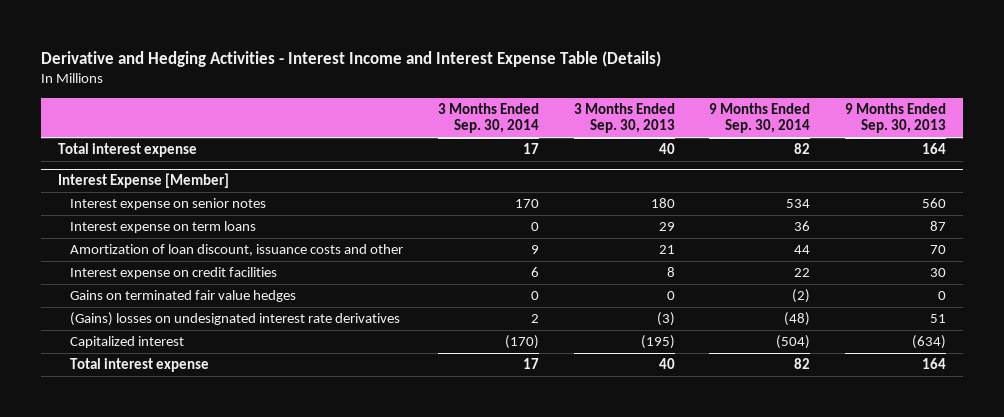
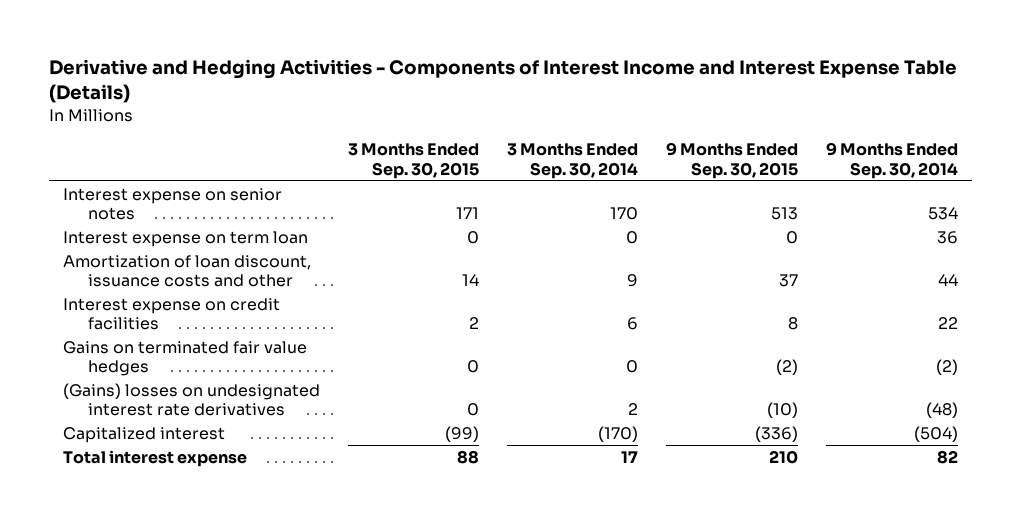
- Derivative and Hedging Activities - Interest Income and Interest Expense Table (Details)
+ Derivative and Hedging Activities - Components of Interest Income and Interest Expense Table (Details)
- | 3 Months Ended Sep. 30, 2014 | 3 Months Ended Sep. 30, 2013 | 9 Months Ended Sep. 30, 2014 | 9 Months Ended Sep. 30, 2013
+ | 3 Months Ended Sep. 30, 2015 | 3 Months Ended Sep. 30, 2014 | 9 Months Ended Sep. 30, 2015 | 9 Months Ended Sep. 30, 2014
- Total interest expense | 17 | 40 | 82 | 164
- Interest Expense [Member]
- Interest expense on term loans | 0 | 29 | 36 | 87
+ Interest expense on term loan | 0 | 0 | 0 | 36

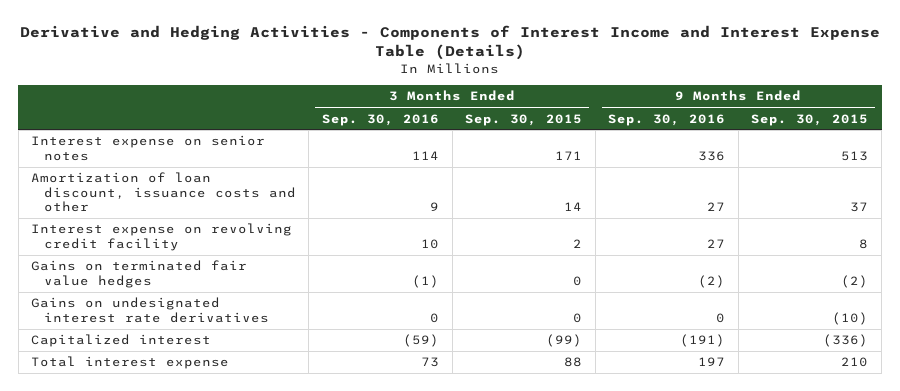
- | 3 Months Ended Sep. 30, 2015 | 3 Months Ended Sep. 30, 2014 | 9 Months Ended Sep. 30, 2015 | 9 Months Ended Sep. 30, 2014
+ | 3 Months Ended Sep. 30, 2016 | 3 Months Ended Sep. 30, 2015 | 9 Months Ended Sep. 30, 2016 | 9 Months Ended Sep. 30, 2015
- Interest expense on term loan | 0 | 0 | 0 | 36
- Interest expense on credit facilities | 2 | 6 | 8 | 22
+ Interest expense on revolving credit facility | 10 | 2 | 27 | 8
- (Gains) losses on undesignated interest rate derivatives | 0 | 2 | (10) | (48)
+ Gains on undesignated interest rate derivatives | 0 | 0 | 0 | (10)

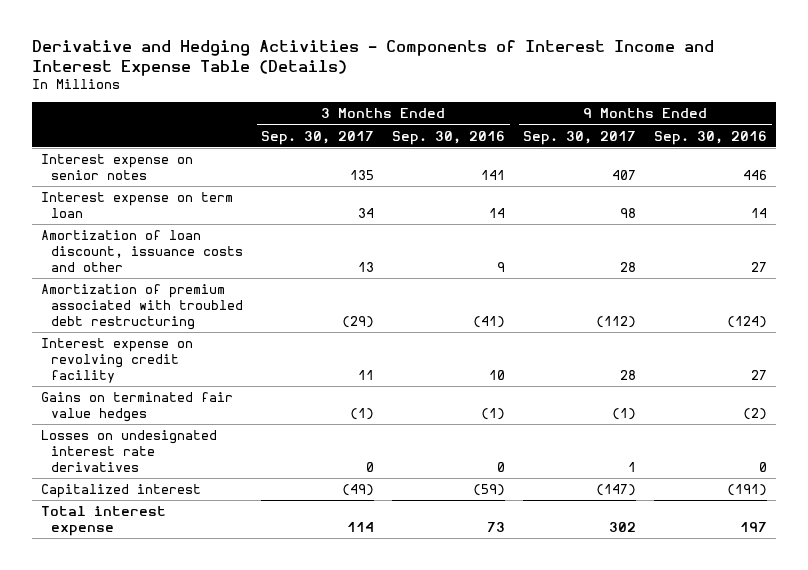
- | 3 Months Ended Sep. 30, 2016 | 3 Months Ended Sep. 30, 2015 | 9 Months Ended Sep. 30, 2016 | 9 Months Ended Sep. 30, 2015
+ | 3 Months Ended Sep. 30, 2017 | 3 Months Ended Sep. 30, 2016 | 9 Months Ended Sep. 30, 2017 | 9 Months Ended Sep. 30, 2016
- Interest expense on senior notes | 114 | 171 | 336 | 513
+ Interest expense on senior notes | 135 | 141 | 407 | 446
+ Interest expense on term loan | 34 | 14 | 98 | 14
+ Amortization of premium associated with troubled debt restructuring | (29) | (41) | (112) | (124)
- Gains on undesignated interest rate derivatives | 0 | 0 | 0 | (10)
+ Losses on undesignated interest rate derivatives | 0 | 0 | 1 | 0

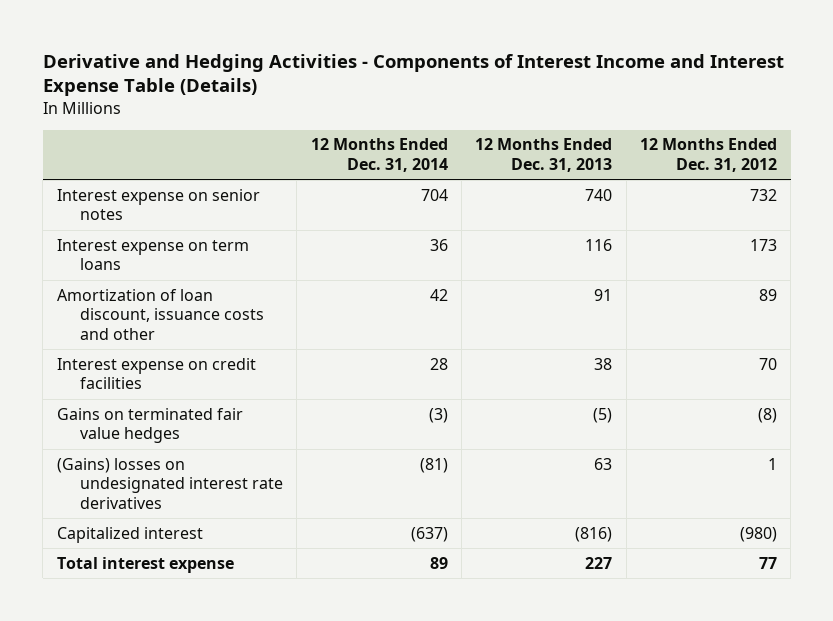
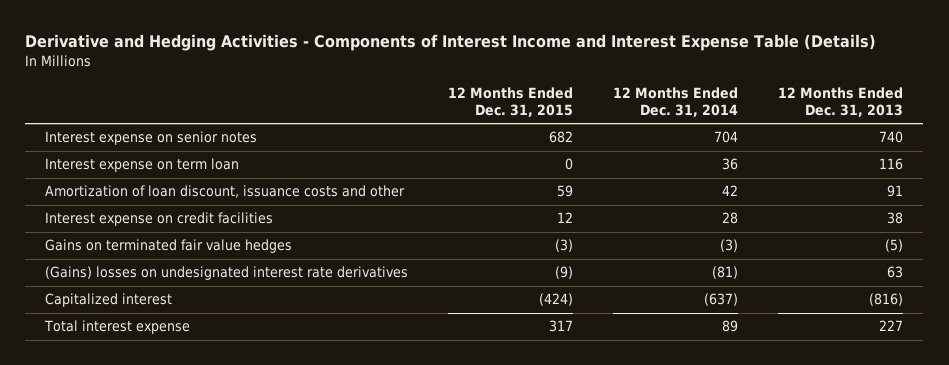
- | 12 Months Ended Dec. 31, 2014 | 12 Months Ended Dec. 31, 2013 | 12 Months Ended Dec. 31, 2012
+ | 12 Months Ended Dec. 31, 2015 | 12 Months Ended Dec. 31, 2014 | 12 Months Ended Dec. 31, 2013
- Interest expense on term loans | 36 | 116 | 173
+ Interest expense on term loan | 0 | 36 | 116

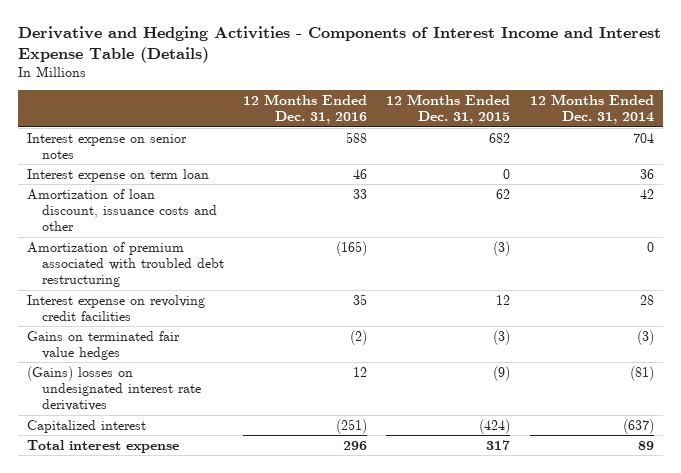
- | 12 Months Ended Dec. 31, 2015 | 12 Months Ended Dec. 31, 2014 | 12 Months Ended Dec. 31, 2013
+ | 12 Months Ended Dec. 31, 2016 | 12 Months Ended Dec. 31, 2015 | 12 Months Ended Dec. 31, 2014
- Amortization of loan discount, issuance costs and other | 59 | 42 | 91
- Interest expense on credit facilities | 12 | 28 | 38
+ Amortization of loan discount, issuance costs and other | 33 | 62 | 42
+ Amortization of premium associated with troubled debt restructuring | (165) | (3) | 0
+ Interest expense on revolving credit facilities | 35 | 12 | 28

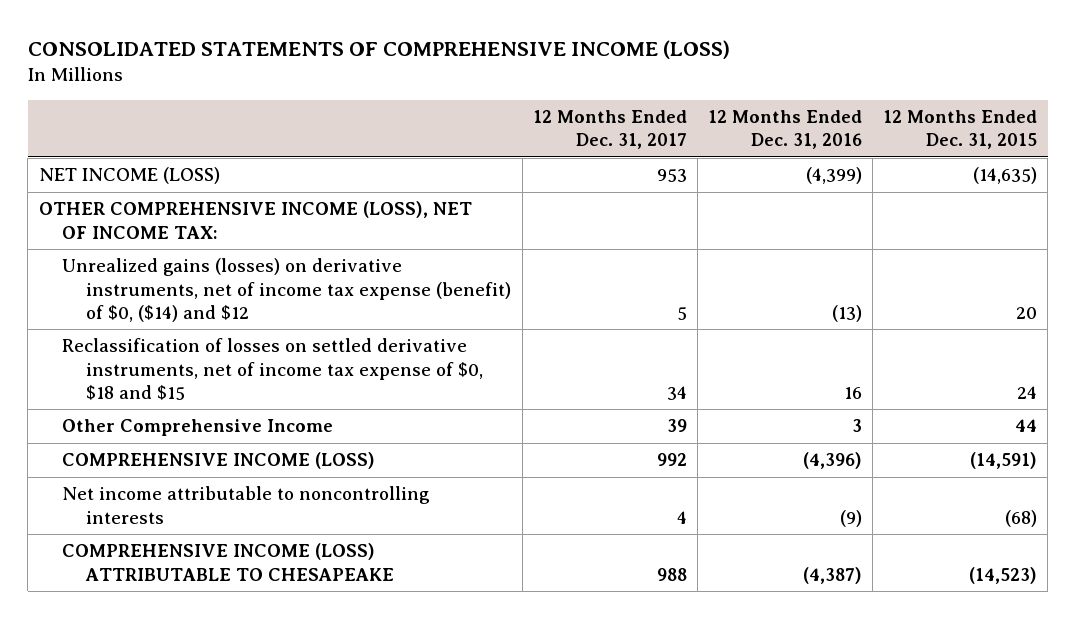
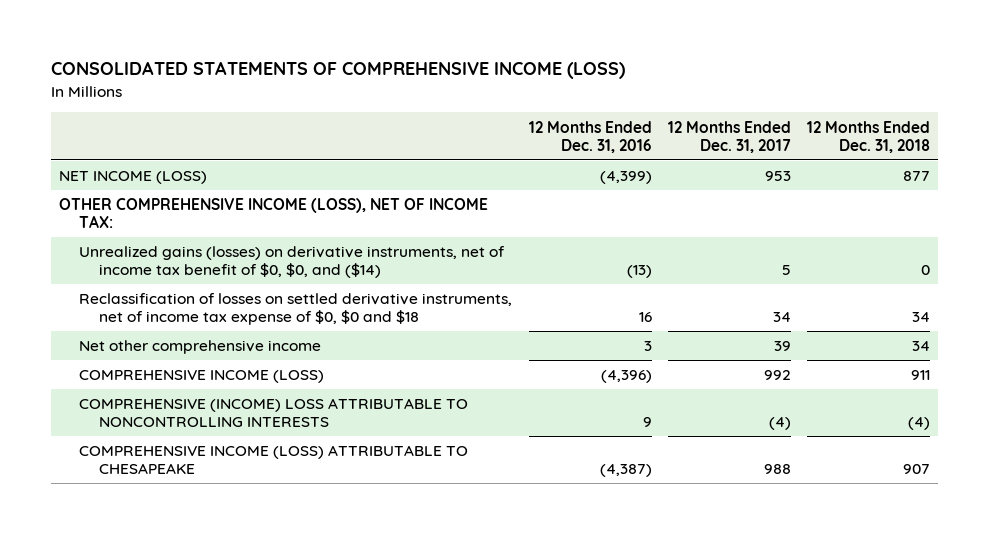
- | 12 Months Ended Dec. 31, 2017 | 12 Months Ended Dec. 31, 2016 | 12 Months Ended Dec. 31, 2015
+ | 12 Months Ended Dec. 31, 2016 | 12 Months Ended Dec. 31, 2017 | 12 Months Ended Dec. 31, 2018
- Unrealized gains (losses) on derivative instruments, net of income tax expense (benefit) of $0, ($14) and $12 | 5 | (13) | 20
- Reclassification of losses on settled derivative instruments, net of income tax expense of $0, $18 and $15 | 34 | 16 | 24
- Other Comprehensive Income | 39 | 3 | 44
+ Unrealized gains (losses) on derivative instruments, net of income tax benefit of $0, $0, and ($14) | (13) | 5 | 0
+ Reclassification of losses on settled derivative instruments, net of income tax expense of $0, $0 and $18 | 16 | 34 | 34
+ Net other comprehensive income | 3 | 39 | 34
- Net income attributable to noncontrolling interests | 4 | (9) | (68)
+ COMPREHENSIVE (INCOME) LOSS ATTRIBUTABLE TO NONCONTROLLING INTERESTS | 9 | (4) | (4)

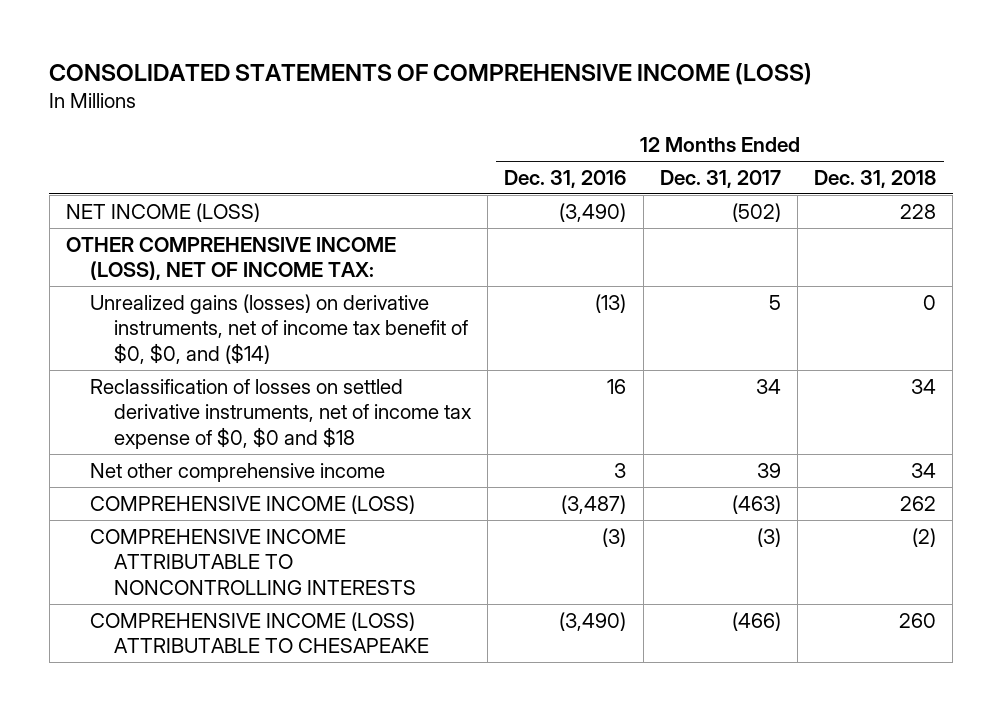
- NET INCOME (LOSS) | (4,399) | 953 | 877
+ NET INCOME (LOSS) | (3,490) | (502) | 228
- COMPREHENSIVE INCOME (LOSS) | (4,396) | 992 | 911
- COMPREHENSIVE (INCOME) LOSS ATTRIBUTABLE TO NONCONTROLLING INTERESTS | 9 | (4) | (4)
- COMPREHENSIVE INCOME (LOSS) ATTRIBUTABLE TO CHESAPEAKE | (4,387) | 988 | 907
+ COMPREHENSIVE INCOME (LOSS) | (3,487) | (463) | 262
+ COMPREHENSIVE INCOME ATTRIBUTABLE TO NONCONTROLLING INTERESTS | (3) | (3) | (2)
+ COMPREHENSIVE INCOME (LOSS) ATTRIBUTABLE TO CHESAPEAKE | (3,490) | (466) | 260

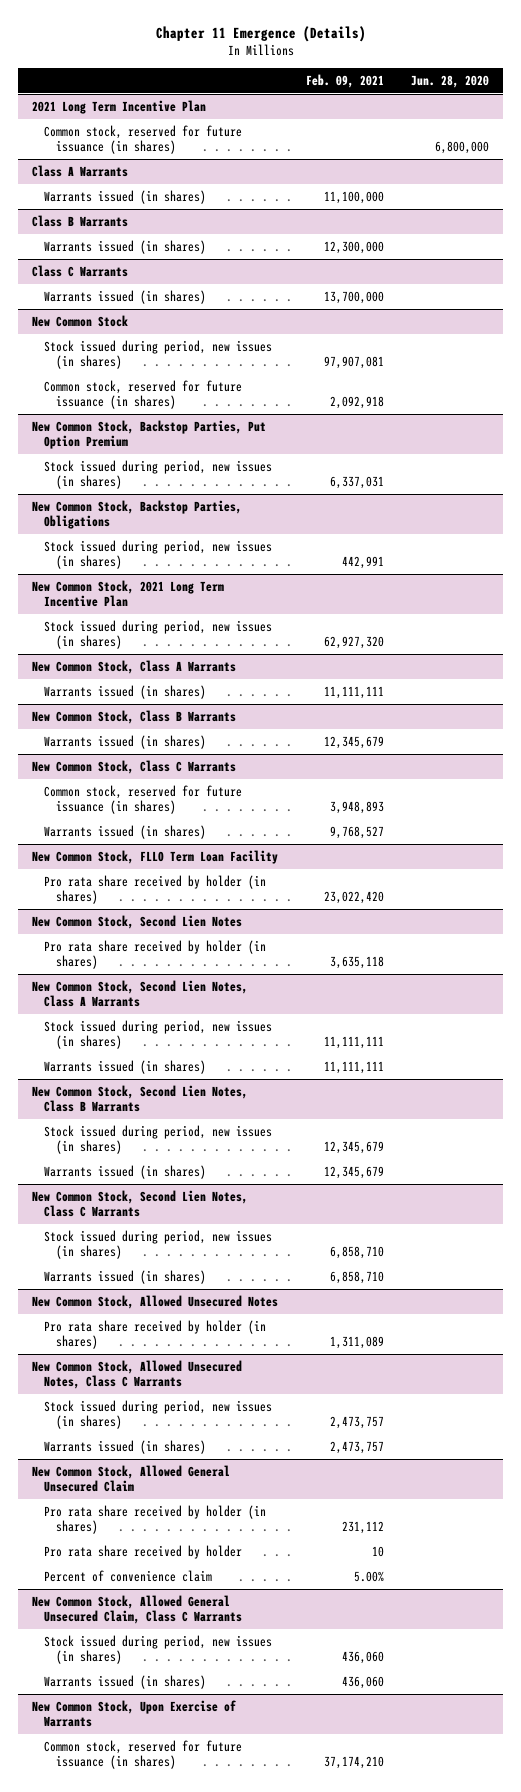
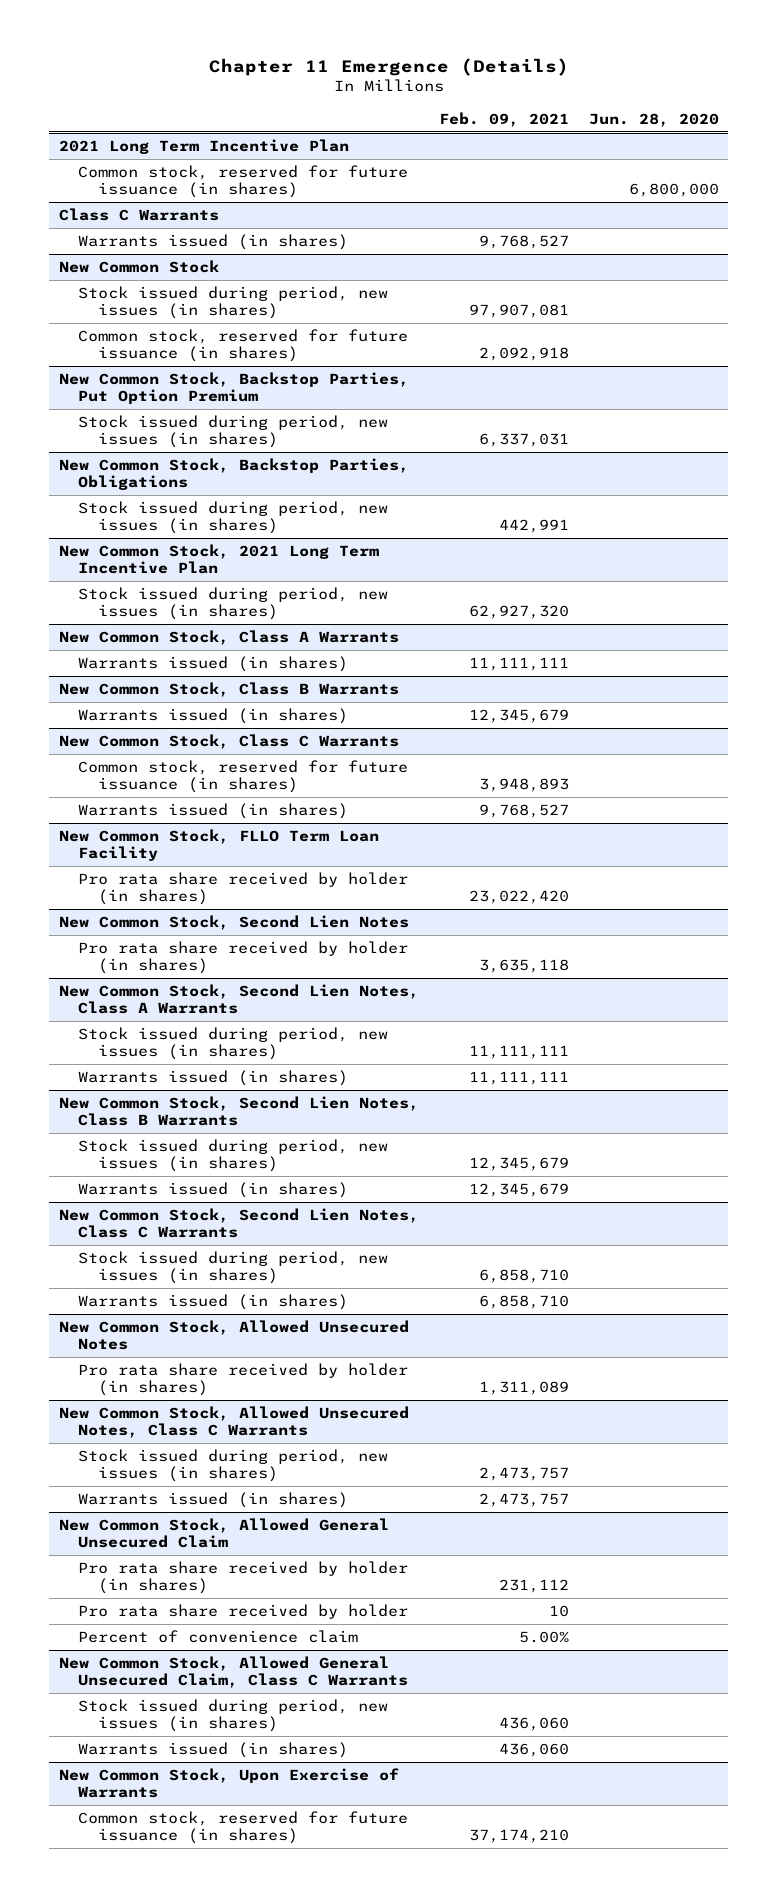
- Class A Warrants
- Warrants issued (in shares) | 11,100,000 |
- Class B Warrants
- Warrants issued (in shares) | 12,300,000 |
@ Class C Warrants
- Warrants issued (in shares) | 13,700,000 |
+ Warrants issued (in shares) | 9,768,527 |

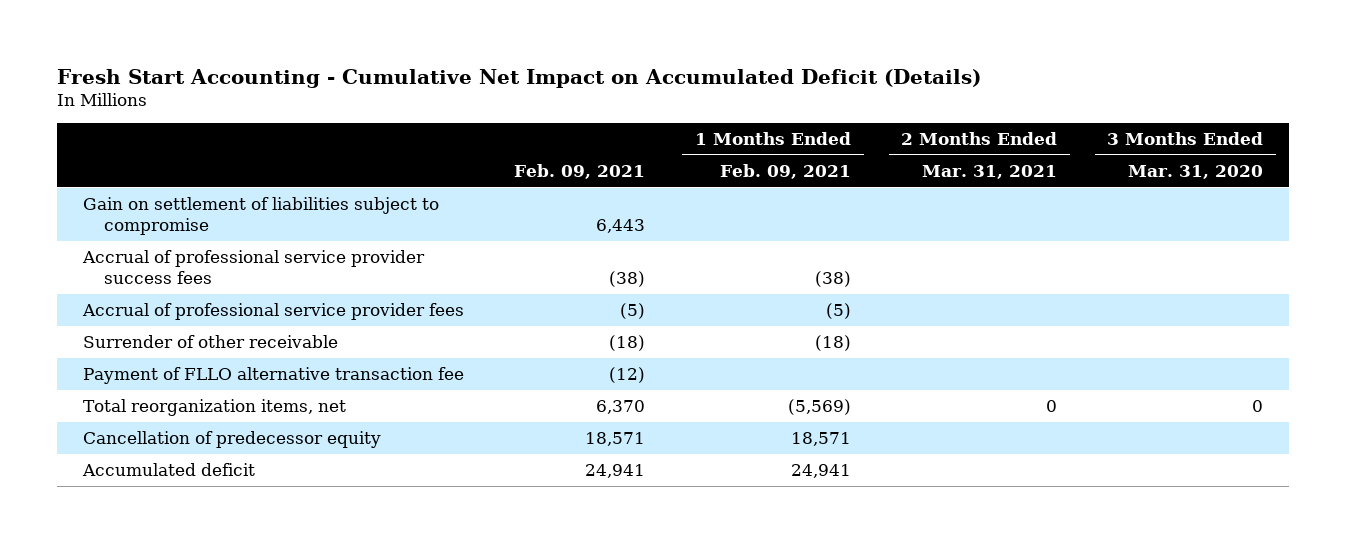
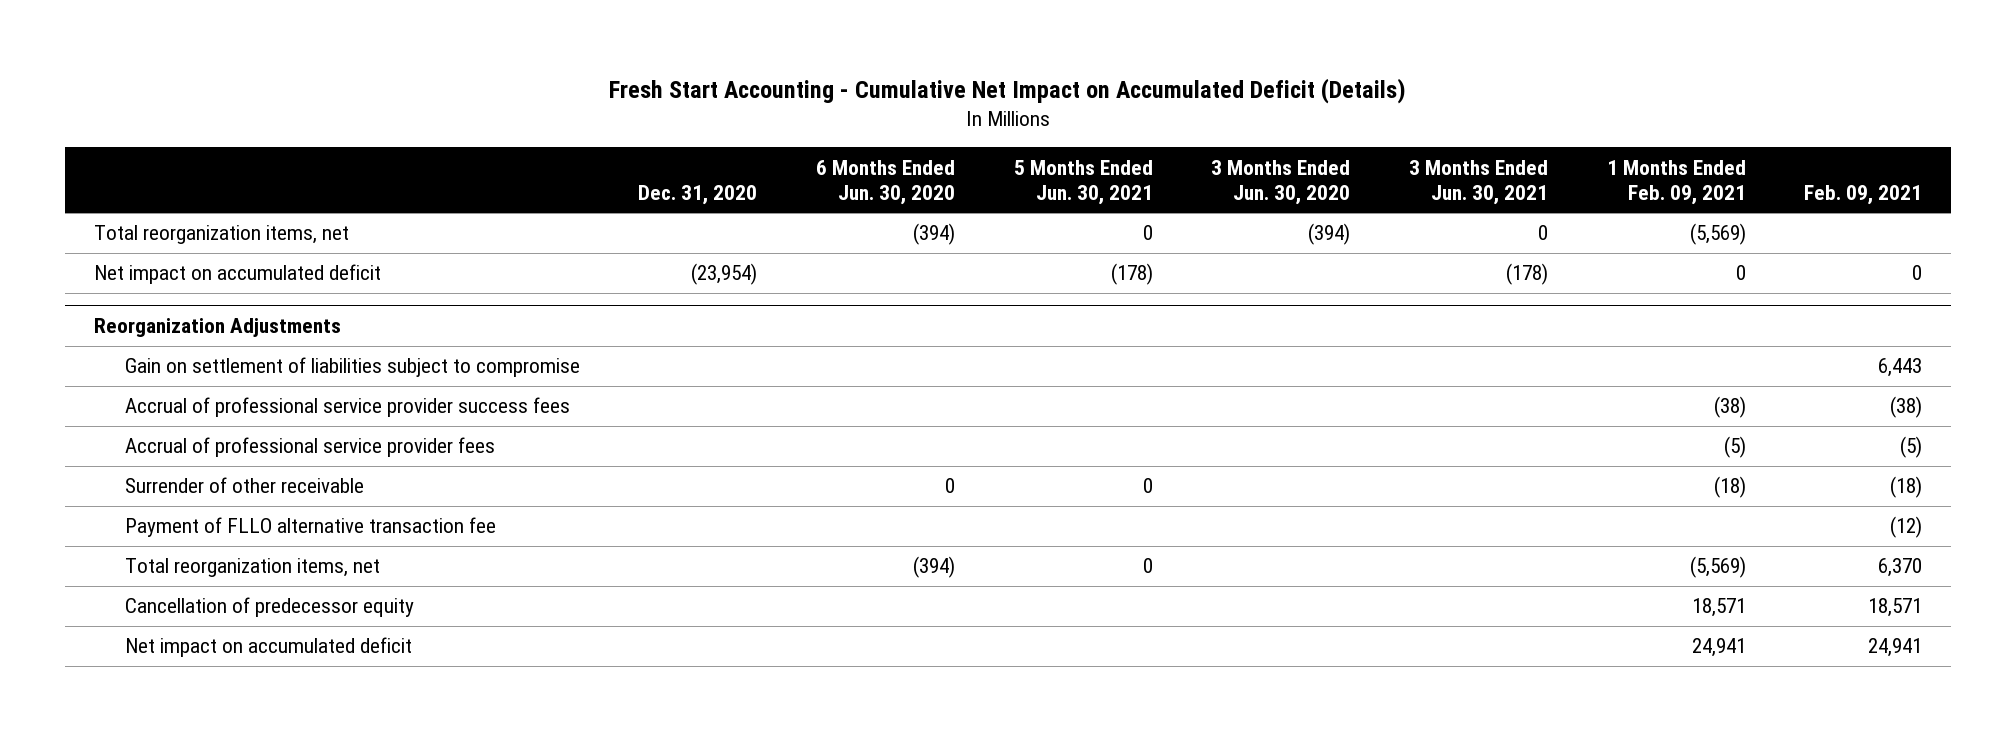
- | Feb. 09, 2021 | 1 Months Ended Feb. 09, 2021 | 2 Months Ended Mar. 31, 2021 | 3 Months Ended Mar. 31, 2020
+ | Dec. 31, 2020 | 6 Months Ended Jun. 30, 2020 | 5 Months Ended Jun. 30, 2021 | 3 Months Ended Jun. 30, 2020 | 3 Months Ended Jun. 30, 2021 | 1 Months Ended Feb. 09, 2021 | Feb. 09, 2021
+ Total reorganization items, net | | (394) | 0 | (394) | 0 | (5,569) |
+ Net impact on accumulated deficit | (23,954) | | (178) | | (178) | 0 | 0
+ Reorganization Adjustments
- Accumulated deficit | 24,941 | 24,941 | |
+ Net impact on accumulated deficit | | | | | | 24,941 | 24,941

